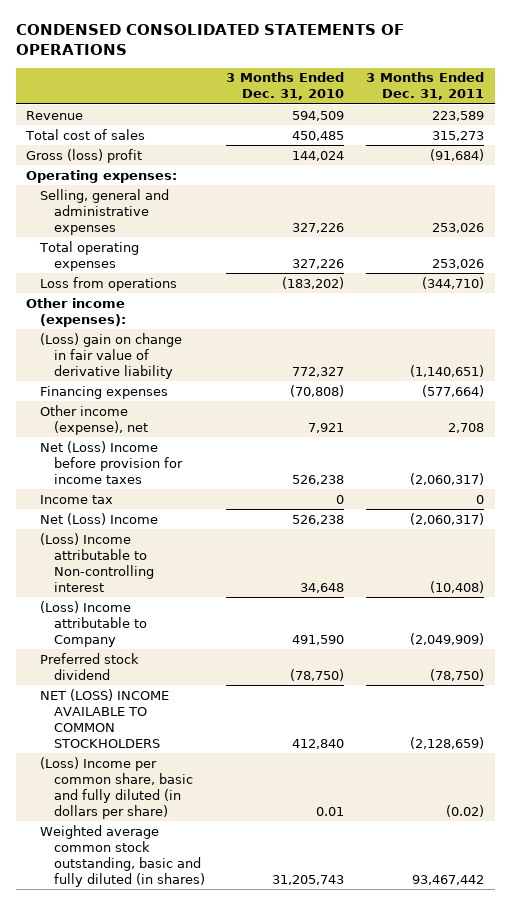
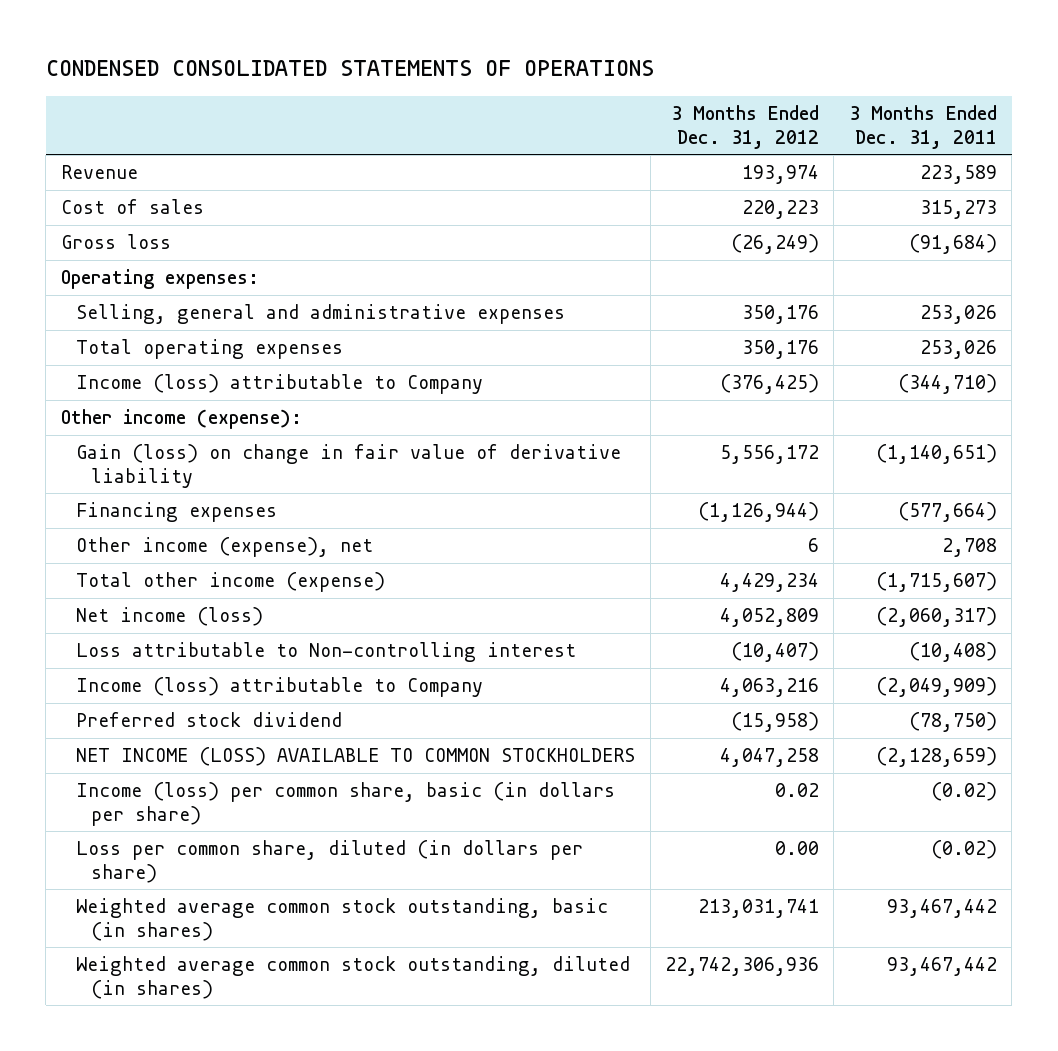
- | 3 Months Ended Dec. 31, 2010 | 3 Months Ended Dec. 31, 2011
+ | 3 Months Ended Dec. 31, 2012 | 3 Months Ended Dec. 31, 2011
- Total cost of sales | 450,485 | 315,273
- Gross (loss) profit | 144,024 | (91,684)
+ Cost of sales | 220,223 | 315,273
+ Gross loss | (26,249) | (91,684)
- Loss from operations | (183,202) | (344,710)
- Other income (expenses):
- (Loss) gain on change in fair value of derivative liability | 772,327 | (1,140,651)
+ Income (loss) attributable to Company | (376,425) | (344,710)
+ Other income (expense):
+ Gain (loss) on change in fair value of derivative liability | 5,556,172 | (1,140,651)
- Net (Loss) Income before provision for income taxes | 526,238 | (2,060,317)
- Income tax | 0 | 0
- Net (Loss) Income | 526,238 | (2,060,317)
- (Loss) Income attributable to Non-controlling interest | 34,648 | (10,408)
- (Loss) Income attributable to Company | 491,590 | (2,049,909)
+ Total other income (expense) | 4,429,234 | (1,715,607)
+ Net income (loss) | 4,052,809 | (2,060,317)
+ Loss attributable to Non-controlling interest | (10,407) | (10,408)
+ Income (loss) attributable to Company | 4,063,216 | (2,049,909)
- NET (LOSS) INCOME AVAILABLE TO COMMON STOCKHOLDERS | 412,840 | (2,128,659)
- (Loss) Income per common share, basic and fully diluted (in dollars per share) | 0.01 | (0.02)
- Weighted average common stock outstanding, basic and fully diluted (in shares) | 31,205,743 | 93,467,442
+ NET INCOME (LOSS) AVAILABLE TO COMMON STOCKHOLDERS | 4,047,258 | (2,128,659)
+ Income (loss) per common share, basic (in dollars per share) | 0.02 | (0.02)
+ Loss per common share, diluted (in dollars per share) | 0.00 | (0.02)
+ Weighted average common stock outstanding, basic (in shares) | 213,031,741 | 93,467,442
+ Weighted average common stock outstanding, diluted (in shares) | 22,742,306,936 | 93,467,442

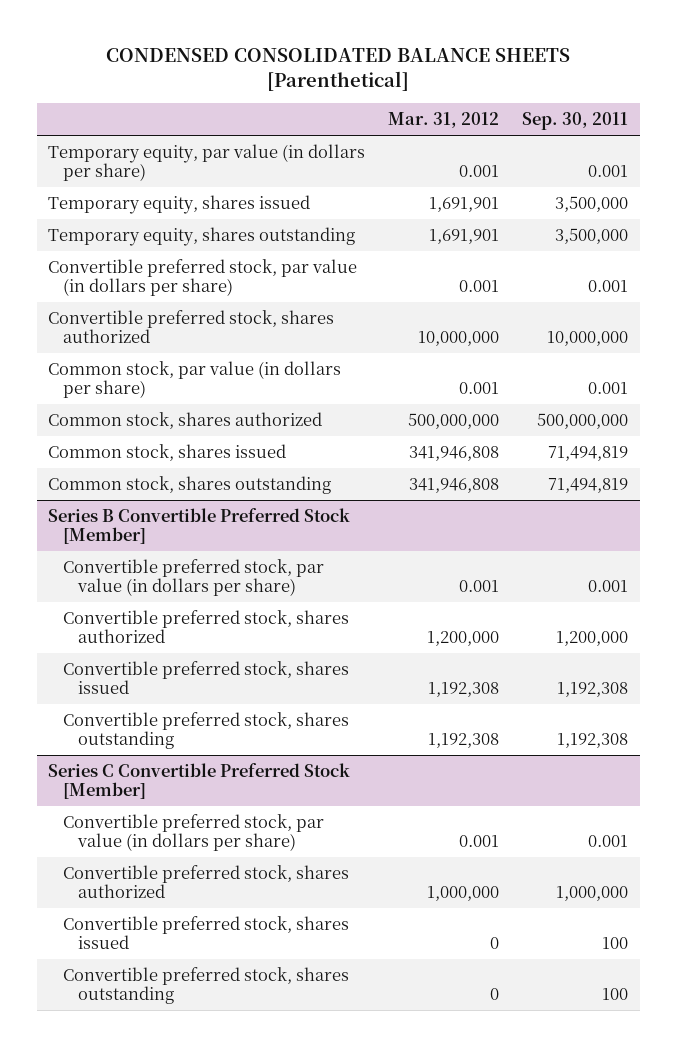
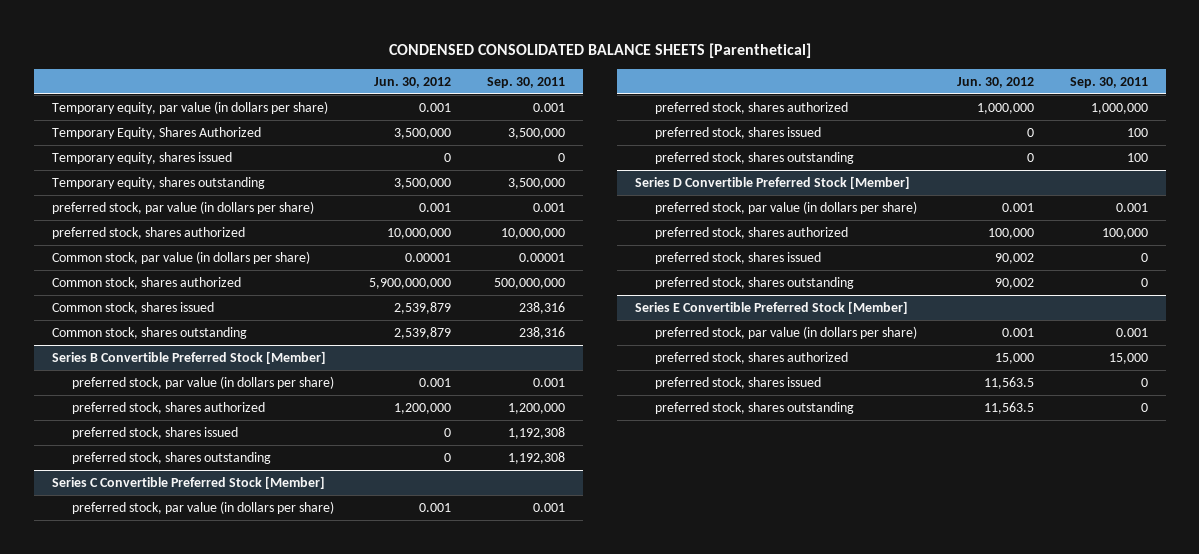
- | Mar. 31, 2012 | Sep. 30, 2011
+ | Jun. 30, 2012 | Sep. 30, 2011
- Temporary equity, shares issued | 1,691,901 | 3,500,000
+ Temporary Equity, Shares Authorized | 3,500,000 | 3,500,000
+ Temporary equity, shares issued | 0 | 0
- Convertible preferred stock, par value (in dollars per share) | 0.001 | 0.001
- Convertible preferred stock, shares authorized | 10,000,000 | 10,000,000
- Common stock, par value (in dollars per share) | 0.001 | 0.001
+ preferred stock, par value (in dollars per share) | 0.001 | 0.001
+ preferred stock, shares authorized | 10,000,000 | 10,000,000
+ Common stock, par value (in dollars per share) | 0.00001 | 0.00001
- Common stock, shares issued | 341,946,808 | 71,494,819
- Common stock, shares outstanding | 341,946,808 | 71,494,819
+ Common stock, shares issued | 2,539,879 | 238,316
+ Common stock, shares outstanding | 2,539,879 | 238,316
@ Series B Convertible Preferred Stock [Member]
- Convertible preferred stock, par value (in dollars per share) | 0.001 | 0.001
- Convertible preferred stock, shares authorized | 1,200,000 | 1,200,000
- Convertible preferred stock, shares issued | 1,192,308 | 1,192,308
- Convertible preferred stock, shares outstanding | 1,192,308 | 1,192,308
+ preferred stock, par value (in dollars per share) | 0.001 | 0.001
+ preferred stock, shares authorized | 1,200,000 | 1,200,000
+ preferred stock, shares issued | 0 | 1,192,308
+ preferred stock, shares outstanding | 0 | 1,192,308
@ Series C Convertible Preferred Stock [Member]
- Convertible preferred stock, par value (in dollars per share) | 0.001 | 0.001
- Convertible preferred stock, shares authorized | 1,000,000 | 1,000,000
- Convertible preferred stock, shares issued | 0 | 100
- Convertible preferred stock, shares outstanding | 0 | 100
+ preferred stock, par value (in dollars per share) | 0.001 | 0.001
+ preferred stock, shares authorized | 1,000,000 | 1,000,000
+ preferred stock, shares issued | 0 | 100
+ preferred stock, shares outstanding | 0 | 100
+ Series D Convertible Preferred Stock [Member]
+ preferred stock, par value (in dollars per share) | 0.001 | 0.001
+ preferred stock, shares authorized | 100,000 | 100,000
+ preferred stock, shares issued | 90,002 | 0
+ preferred stock, shares outstanding | 90,002 | 0
+ Series E Convertible Preferred Stock [Member]
+ preferred stock, par value (in dollars per share) | 0.001 | 0.001
+ preferred stock, shares authorized | 15,000 | 15,000
+ preferred stock, shares issued | 11,563.5 | 0
+ preferred stock, shares outstanding | 11,563.5 | 0

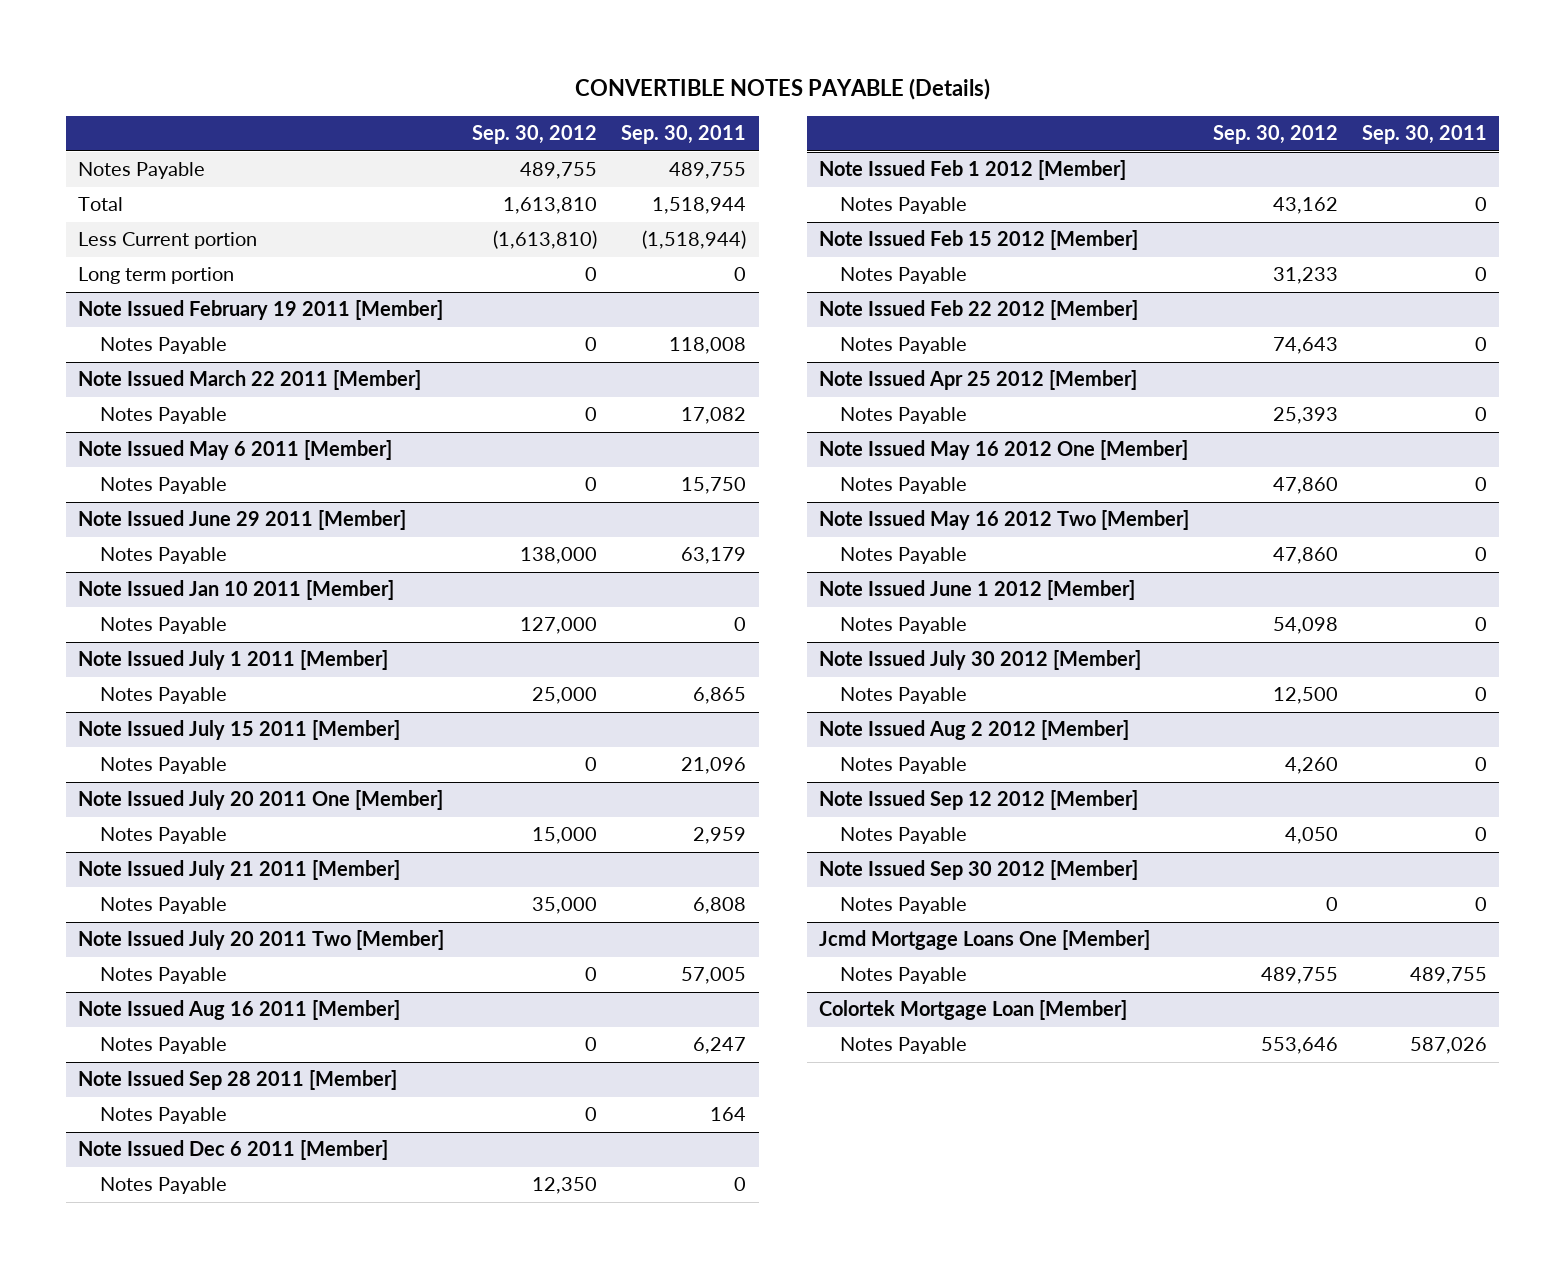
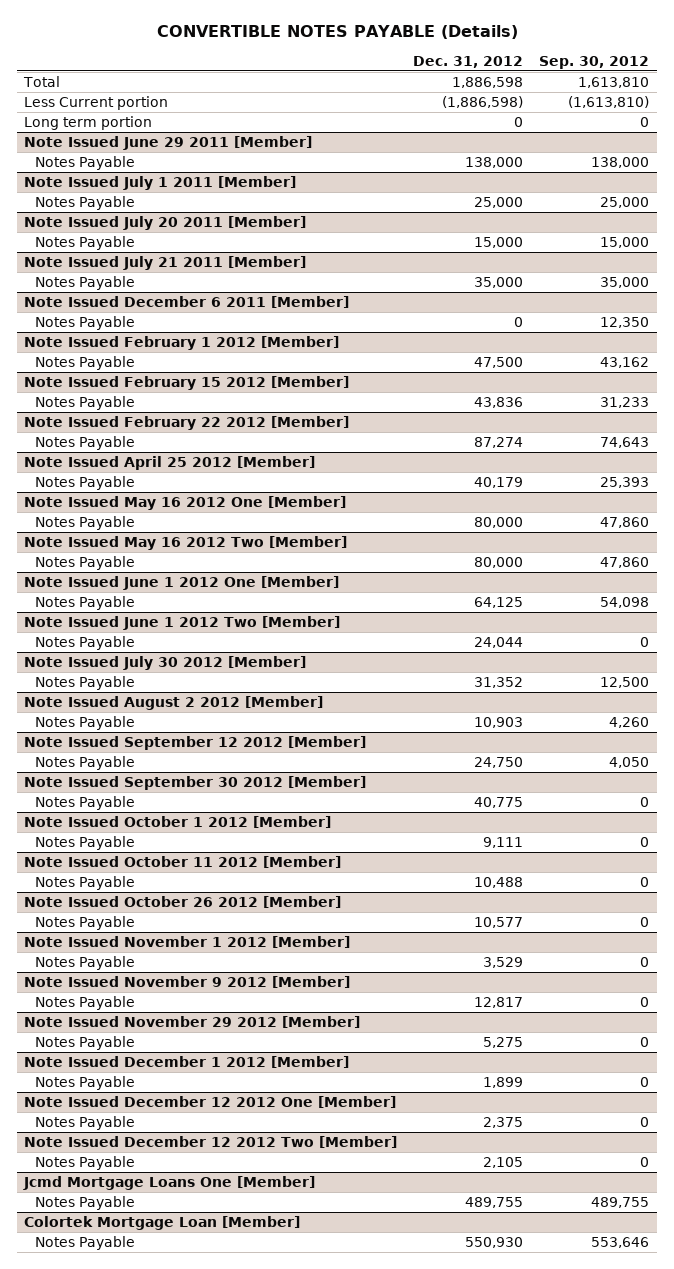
- | Sep. 30, 2012 | Sep. 30, 2011
+ | Dec. 31, 2012 | Sep. 30, 2012
- Notes Payable | 489,755 | 489,755
- Note Issued February 19 2011 [Member]
- Notes Payable | 0 | 118,008
- Note Issued March 22 2011 [Member]
- Notes Payable | 0 | 17,082
- Note Issued May 6 2011 [Member]
- Notes Payable | 0 | 15,750
- Note Issued Jan 10 2011 [Member]
- Notes Payable | 127,000 | 0
- Note Issued July 15 2011 [Member]
- Notes Payable | 0 | 21,096
- Note Issued July 20 2011 One [Member]
+ Note Issued July 20 2011 [Member]
- Note Issued July 20 2011 Two [Member]
- Notes Payable | 0 | 57,005
- Note Issued Aug 16 2011 [Member]
- Notes Payable | 0 | 6,247
- Note Issued Sep 28 2011 [Member]
- Notes Payable | 0 | 164
- Note Issued Dec 6 2011 [Member]
+ Note Issued December 6 2011 [Member]
- Note Issued Feb 1 2012 [Member]
+ Note Issued February 1 2012 [Member]
- Note Issued Feb 15 2012 [Member]
+ Note Issued February 15 2012 [Member]
- Note Issued Feb 22 2012 [Member]
+ Note Issued February 22 2012 [Member]
- Note Issued Apr 25 2012 [Member]
+ Note Issued April 25 2012 [Member]
- Note Issued June 1 2012 [Member]
+ Note Issued June 1 2012 One [Member]
+ Note Issued June 1 2012 Two [Member]
+ Notes Payable | 24,044 | 0
- Note Issued Aug 2 2012 [Member]
+ Note Issued August 2 2012 [Member]
- Note Issued Sep 12 2012 [Member]
+ Note Issued September 12 2012 [Member]
- Note Issued Sep 30 2012 [Member]
+ Note Issued September 30 2012 [Member]
+ Note Issued October 1 2012 [Member]
+ Notes Payable | 9,111 | 0
+ Note Issued October 11 2012 [Member]
+ Notes Payable | 10,488 | 0
+ Note Issued October 26 2012 [Member]
+ Notes Payable | 10,577 | 0
+ Note Issued November 1 2012 [Member]
+ Notes Payable | 3,529 | 0
+ Note Issued November 9 2012 [Member]
+ Notes Payable | 12,817 | 0
+ Note Issued November 29 2012 [Member]
+ Notes Payable | 5,275 | 0
+ Note Issued December 1 2012 [Member]
+ Notes Payable | 1,899 | 0
+ Note Issued December 12 2012 One [Member]
+ Notes Payable | 2,375 | 0
+ Note Issued December 12 2012 Two [Member]
+ Notes Payable | 2,105 | 0

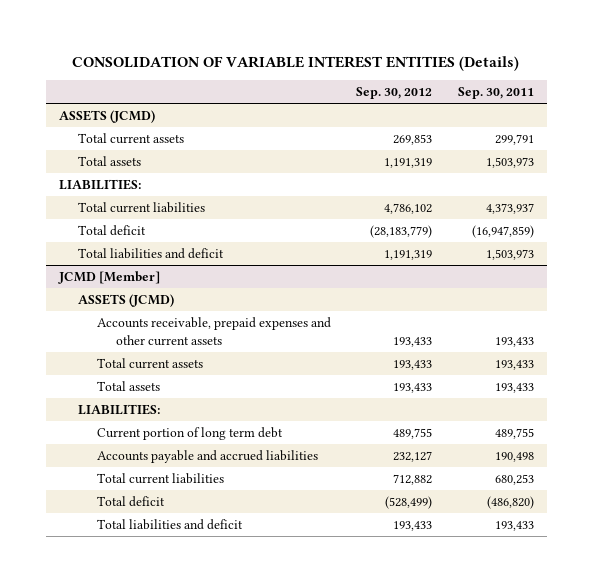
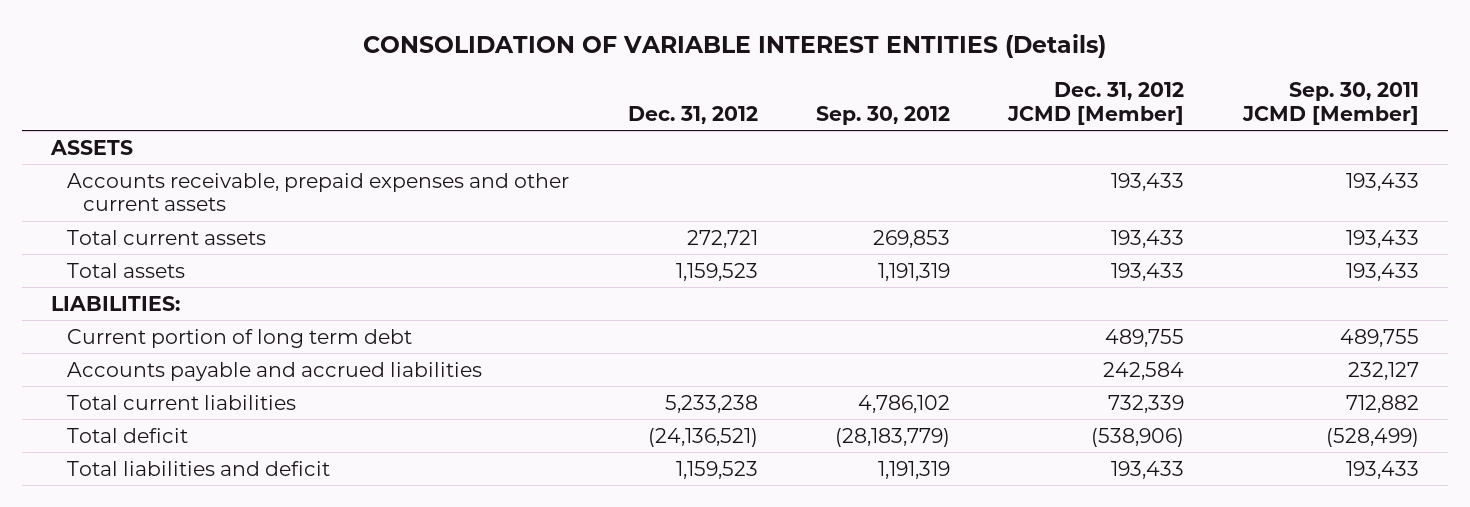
- | Sep. 30, 2012 | Sep. 30, 2011
+ | Dec. 31, 2012 | Sep. 30, 2012 | Dec. 31, 2012 JCMD [Member] | Sep. 30, 2011 JCMD [Member]
- ASSETS (JCMD)
+ ASSETS
+ Accounts receivable, prepaid expenses and other current assets | | | 193,433 | 193,433
+ Current portion of long term debt | | | 489,755 | 489,755
+ Accounts payable and accrued liabilities | | | 242,584 | 232,127
- JCMD [Member]
- ASSETS (JCMD)
- Accounts receivable, prepaid expenses and other current assets | 193,433 | 193,433
- Total current assets | 193,433 | 193,433
- Total assets | 193,433 | 193,433
- LIABILITIES:
- Current portion of long term debt | 489,755 | 489,755
- Accounts payable and accrued liabilities | 232,127 | 190,498
- Total current liabilities | 712,882 | 680,253
- Total deficit | (528,499) | (486,820)
- Total liabilities and deficit | 193,433 | 193,433

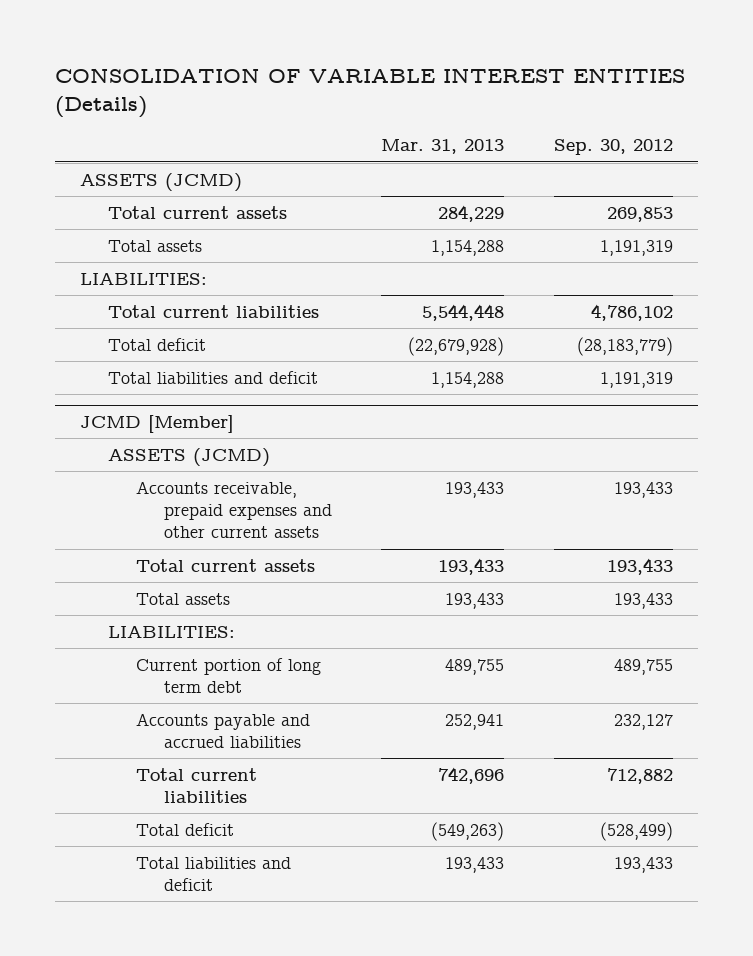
- | Dec. 31, 2012 | Sep. 30, 2012 | Dec. 31, 2012 JCMD [Member] | Sep. 30, 2011 JCMD [Member]
+ | Mar. 31, 2013 | Sep. 30, 2012
- ASSETS
- Accounts receivable, prepaid expenses and other current assets | | | 193,433 | 193,433
+ ASSETS (JCMD)
- Current portion of long term debt | | | 489,755 | 489,755
- Accounts payable and accrued liabilities | | | 242,584 | 232,127
+ JCMD [Member]
+ ASSETS (JCMD)
+ Accounts receivable, prepaid expenses and other current assets | 193,433 | 193,433
+ Total current assets | 193,433 | 193,433
+ Total assets | 193,433 | 193,433
+ LIABILITIES:
+ Current portion of long term debt | 489,755 | 489,755
+ Accounts payable and accrued liabilities | 252,941 | 232,127
+ Total current liabilities | 742,696 | 712,882
+ Total deficit | (549,263) | (528,499)
+ Total liabilities and deficit | 193,433 | 193,433

